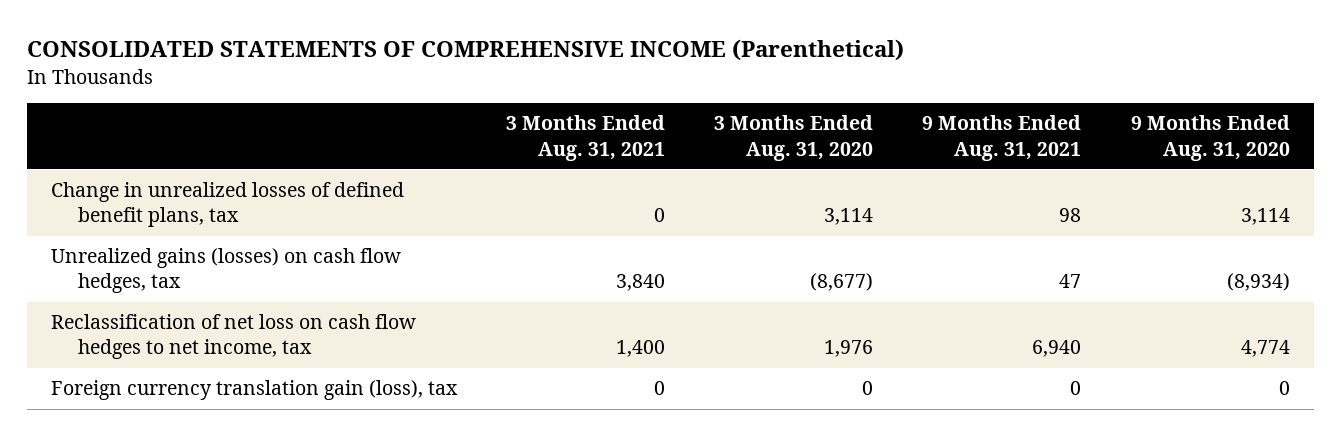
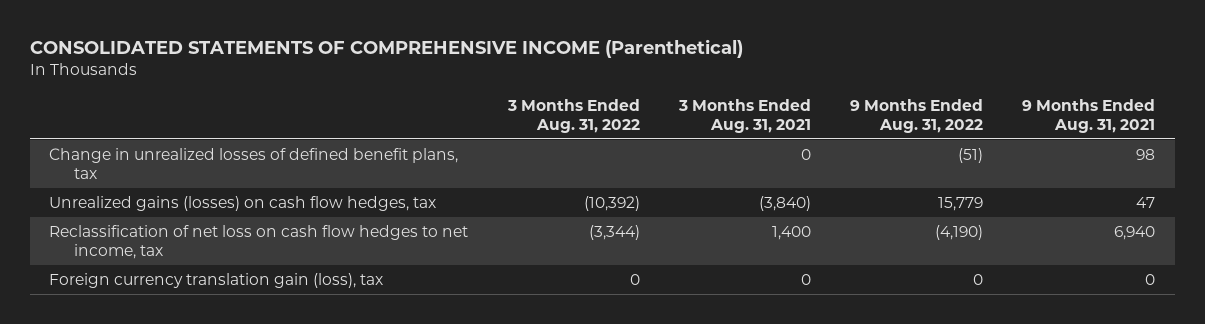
- | 3 Months Ended Aug. 31, 2021 | 3 Months Ended Aug. 31, 2020 | 9 Months Ended Aug. 31, 2021 | 9 Months Ended Aug. 31, 2020
+ | 3 Months Ended Aug. 31, 2022 | 3 Months Ended Aug. 31, 2021 | 9 Months Ended Aug. 31, 2022 | 9 Months Ended Aug. 31, 2021
- Unrealized gains (losses) on cash flow hedges, tax | 3,840 | (8,677) | 47 | (8,934)
+ Unrealized gains (losses) on cash flow hedges, tax | (10,392) | (3,840) | 15,779 | 47

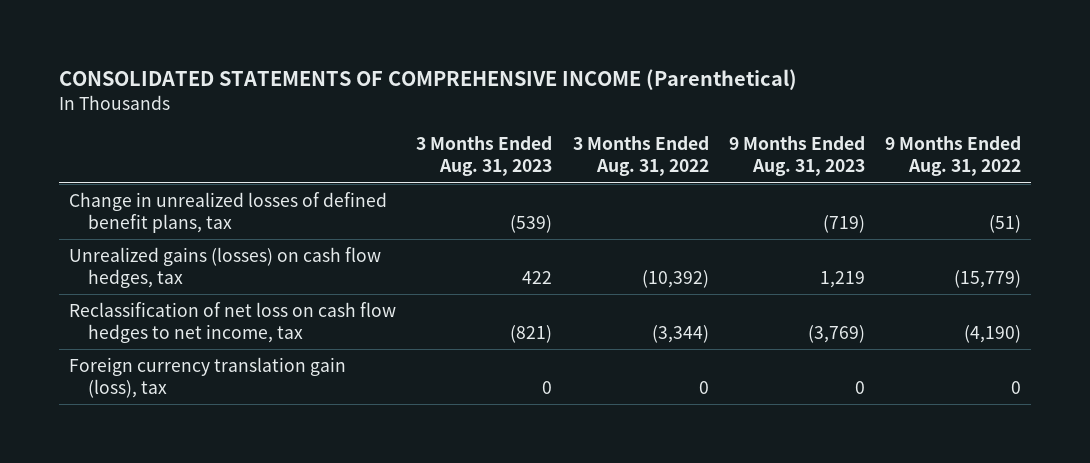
- | 3 Months Ended Aug. 31, 2022 | 3 Months Ended Aug. 31, 2021 | 9 Months Ended Aug. 31, 2022 | 9 Months Ended Aug. 31, 2021
+ | 3 Months Ended Aug. 31, 2023 | 3 Months Ended Aug. 31, 2022 | 9 Months Ended Aug. 31, 2023 | 9 Months Ended Aug. 31, 2022
- Unrealized gains (losses) on cash flow hedges, tax | (10,392) | (3,840) | 15,779 | 47
+ Unrealized gains (losses) on cash flow hedges, tax | 422 | (10,392) | 1,219 | (15,779)

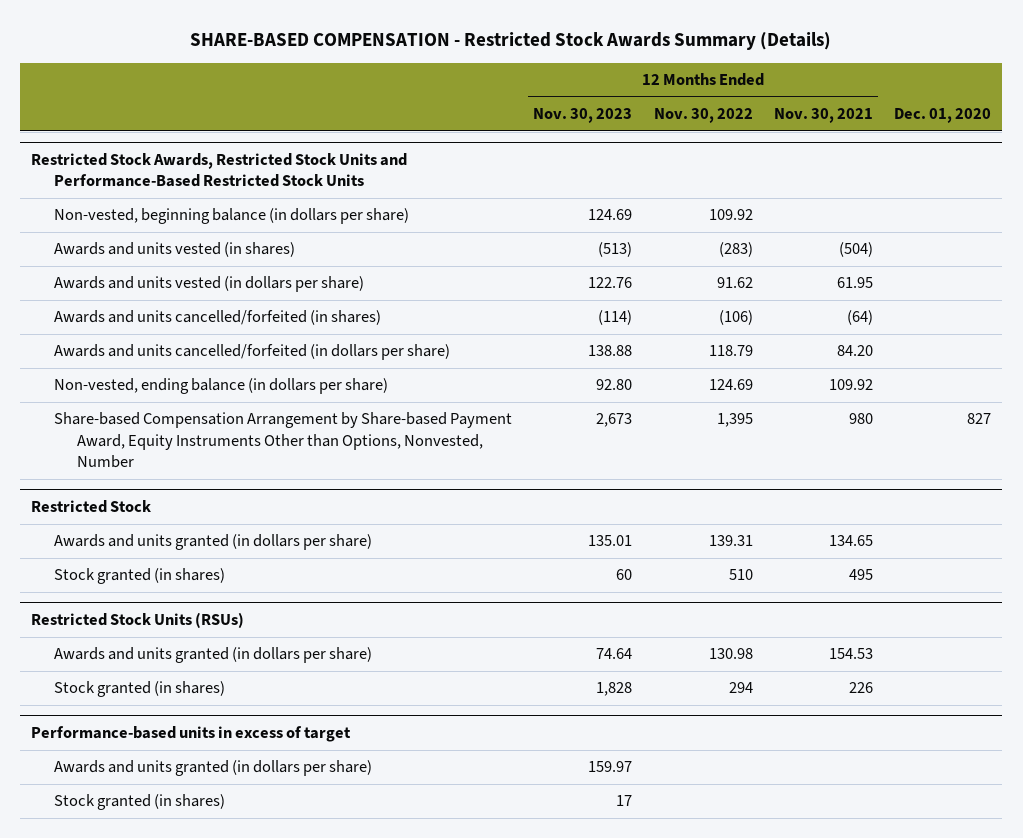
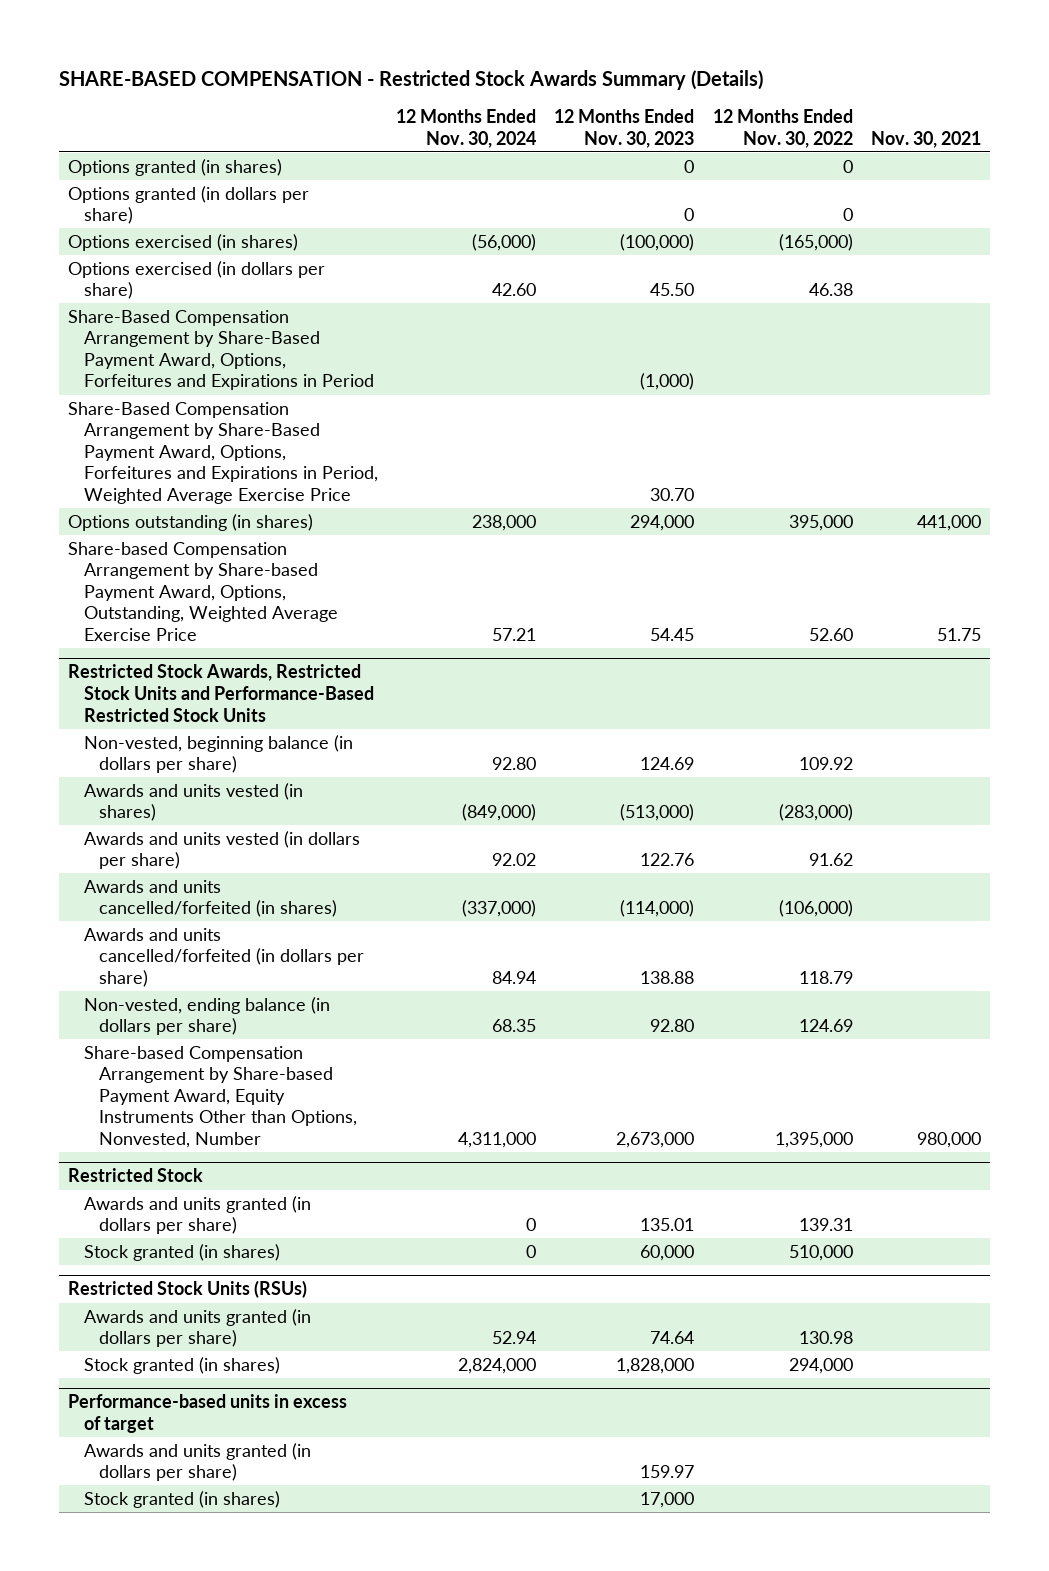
- | 12 Months Ended Nov. 30, 2023 | 12 Months Ended Nov. 30, 2022 | 12 Months Ended Nov. 30, 2021 | Dec. 01, 2020
+ | 12 Months Ended Nov. 30, 2024 | 12 Months Ended Nov. 30, 2023 | 12 Months Ended Nov. 30, 2022 | Nov. 30, 2021
+ Options granted (in shares) | | 0 | 0 |
+ Options granted (in dollars per share) | | 0 | 0 |
+ Options exercised (in shares) | (56,000) | (100,000) | (165,000) |
+ Options exercised (in dollars per share) | 42.60 | 45.50 | 46.38 |
+ Share-Based Compensation Arrangement by Share-Based Payment Award, Options, Forfeitures and Expirations in Period | | (1,000) | |
+ Share-Based Compensation Arrangement by Share-Based Payment Award, Options, Forfeitures and Expirations in Period, Weighted Average Exercise Price | | 30.70 | |
+ Options outstanding (in shares) | 238,000 | 294,000 | 395,000 | 441,000
+ Share-based Compensation Arrangement by Share-based Payment Award, Options, Outstanding, Weighted Average Exercise Price | 57.21 | 54.45 | 52.60 | 51.75
@ Restricted Stock Awards, Restricted Stock Units and Performance-Based Restricted Stock Units
- Awards and units vested (in shares) | (513) | (283) | (504) |
+ Awards and units vested (in shares) | (849,000) | (513,000) | (283,000) |
- Awards and units cancelled/forfeited (in shares) | (114) | (106) | (64) |
+ Awards and units cancelled/forfeited (in shares) | (337,000) | (114,000) | (106,000) |
- Share-based Compensation Arrangement by Share-based Payment Award, Equity Instruments Other than Options, Nonvested, Number | 2,673 | 1,395 | 980 | 827
+ Share-based Compensation Arrangement by Share-based Payment Award, Equity Instruments Other than Options, Nonvested, Number | 4,311,000 | 2,673,000 | 1,395,000 | 980,000
@ Restricted Stock
- Stock granted (in shares) | 60 | 510 | 495 |
+ Stock granted (in shares) | 0 | 60,000 | 510,000 |
@ Restricted Stock Units (RSUs)
- Stock granted (in shares) | 1,828 | 294 | 226 |
+ Stock granted (in shares) | 2,824,000 | 1,828,000 | 294,000 |
@ Performance-based units in excess of target
- Stock granted (in shares) | 17 | | |
+ Stock granted (in shares) | | 17,000 | |

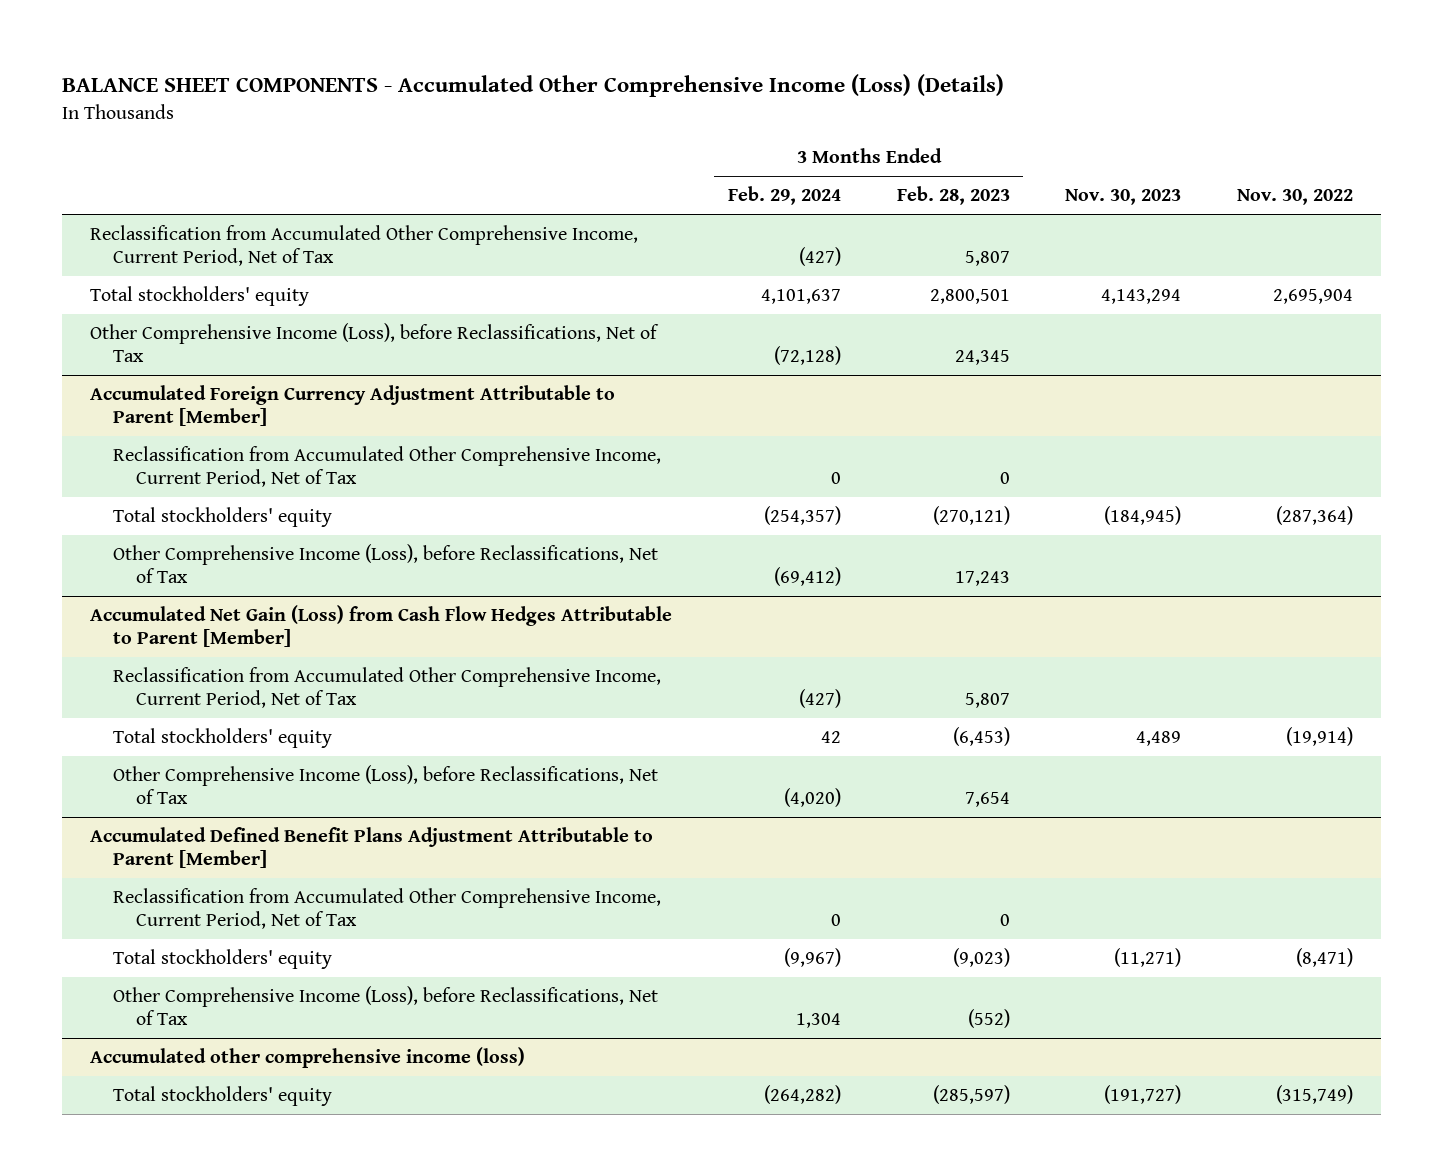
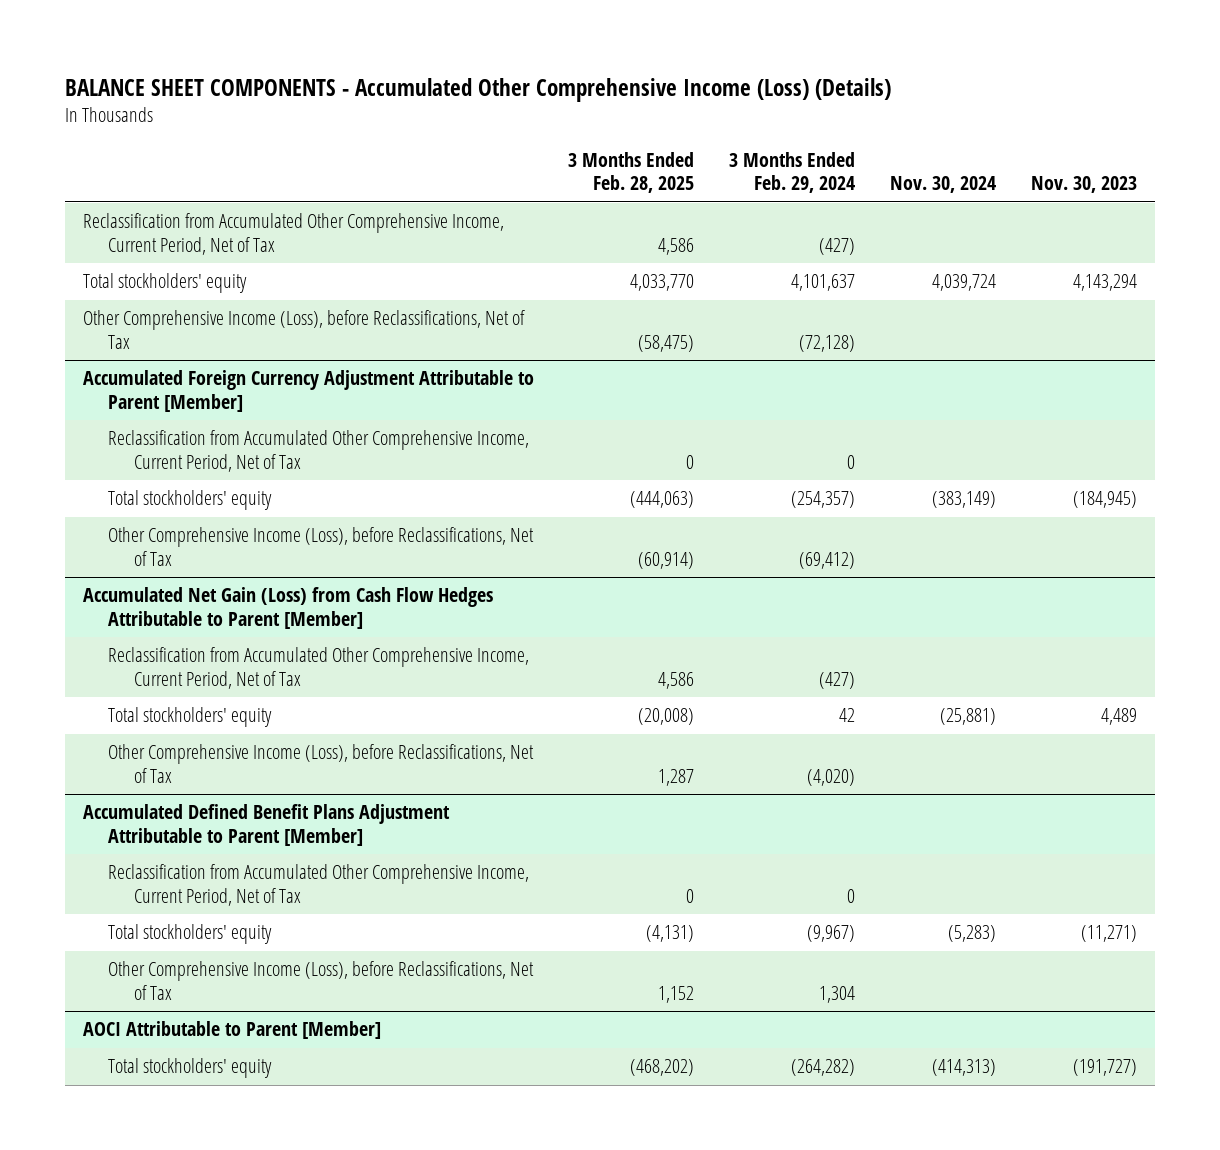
- | 3 Months Ended Feb. 29, 2024 | 3 Months Ended Feb. 28, 2023 | Nov. 30, 2023 | Nov. 30, 2022
+ | 3 Months Ended Feb. 28, 2025 | 3 Months Ended Feb. 29, 2024 | Nov. 30, 2024 | Nov. 30, 2023
- Accumulated other comprehensive income (loss)
+ AOCI Attributable to Parent [Member]

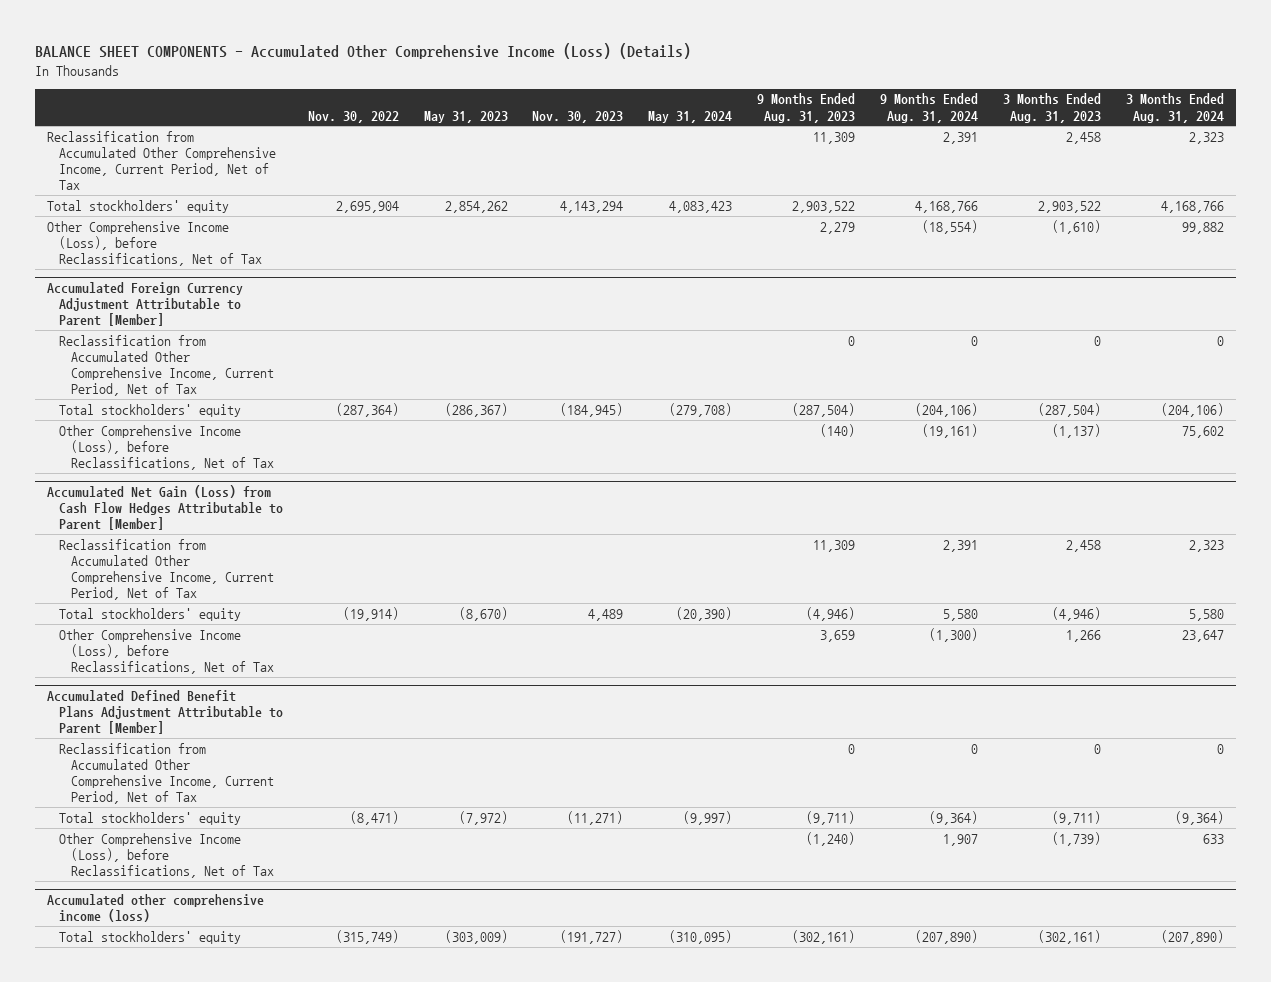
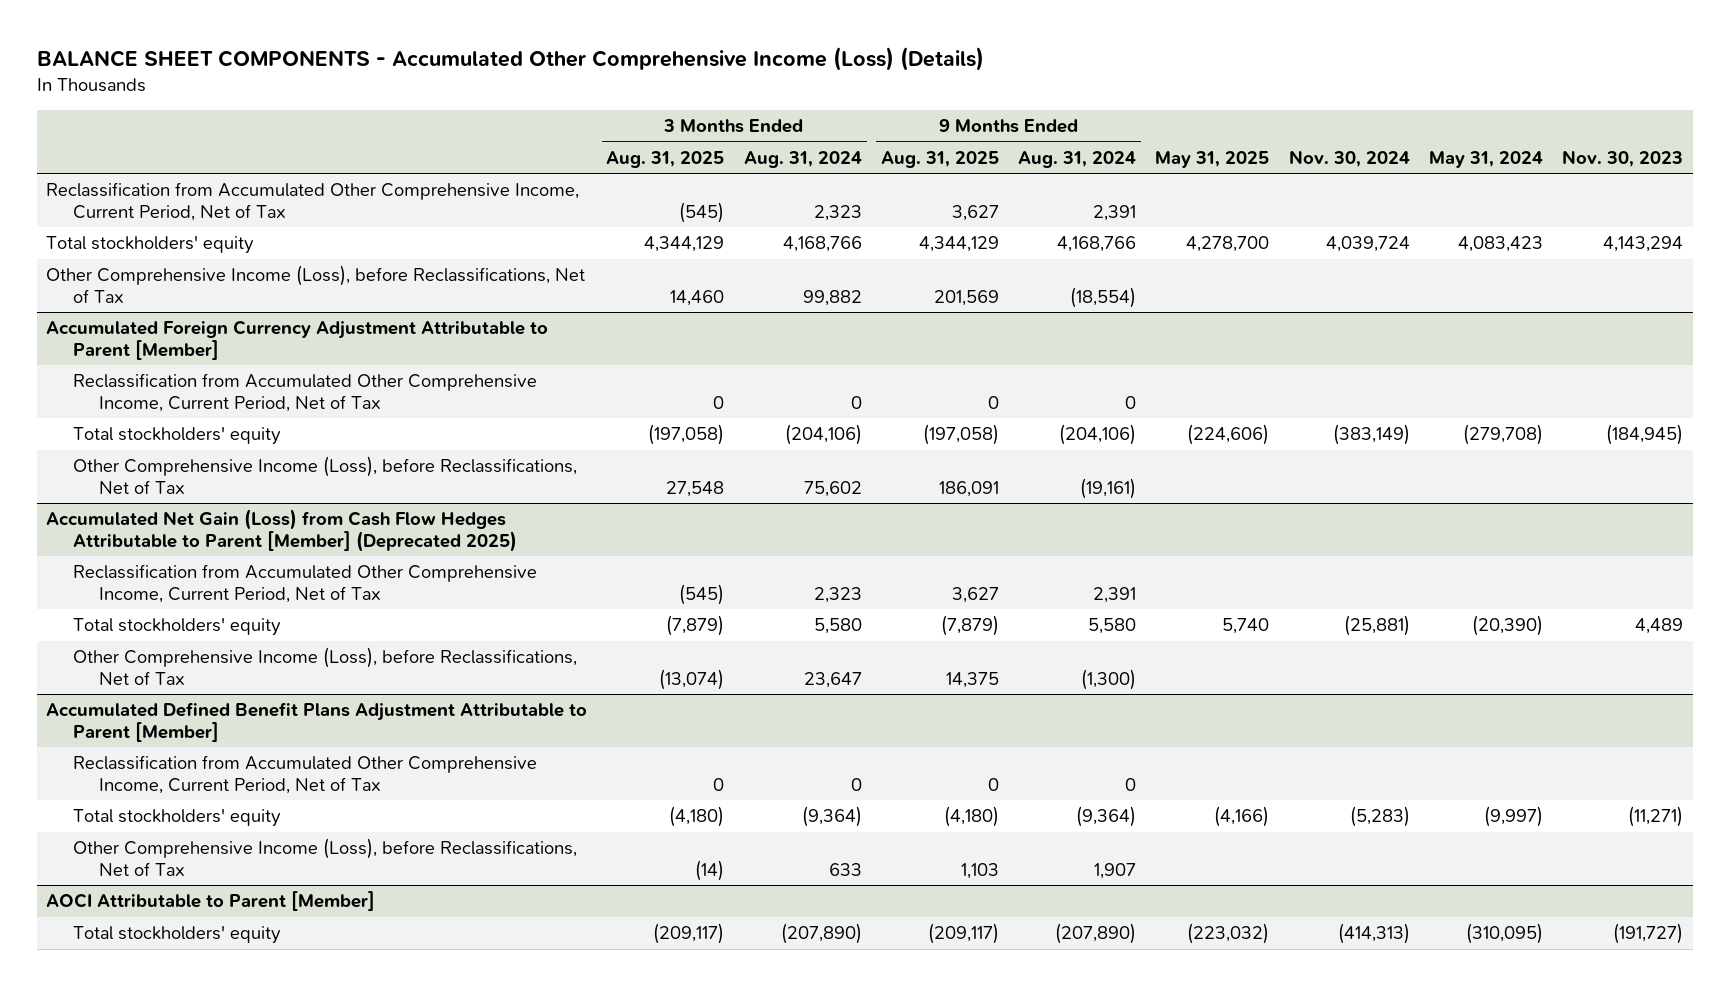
- | Nov. 30, 2022 | May 31, 2023 | Nov. 30, 2023 | May 31, 2024 | 9 Months Ended Aug. 31, 2023 | 9 Months Ended Aug. 31, 2024 | 3 Months Ended Aug. 31, 2023 | 3 Months Ended Aug. 31, 2024
+ | 3 Months Ended Aug. 31, 2025 | 3 Months Ended Aug. 31, 2024 | 9 Months Ended Aug. 31, 2025 | 9 Months Ended Aug. 31, 2024 | May 31, 2025 | Nov. 30, 2024 | May 31, 2024 | Nov. 30, 2023
- Accumulated Net Gain (Loss) from Cash Flow Hedges Attributable to Parent [Member]
+ Accumulated Net Gain (Loss) from Cash Flow Hedges Attributable to Parent [Member] (Deprecated 2025)
- Accumulated other comprehensive income (loss)
+ AOCI Attributable to Parent [Member]

